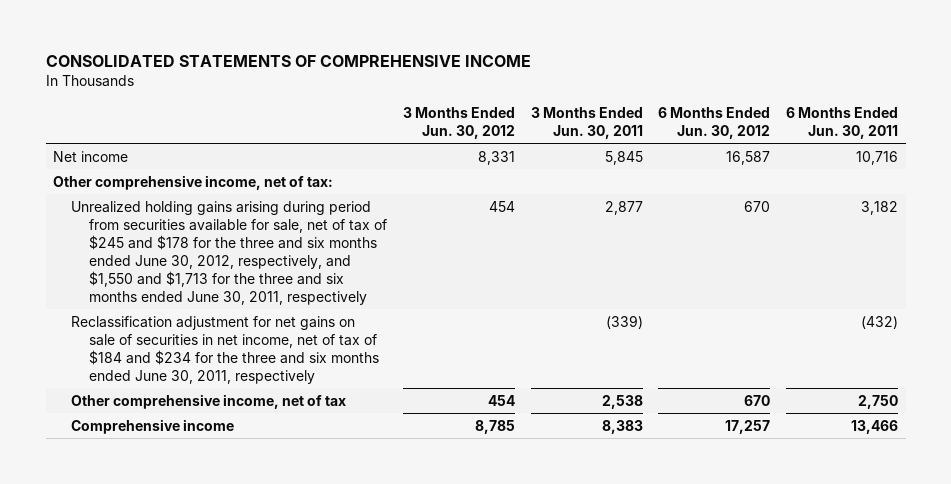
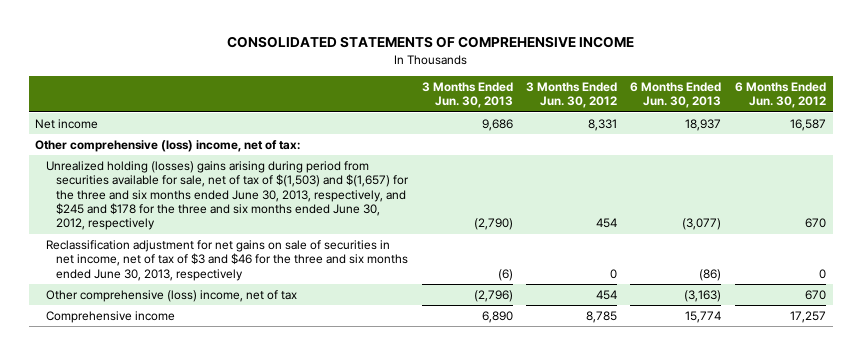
- | 3 Months Ended Jun. 30, 2012 | 3 Months Ended Jun. 30, 2011 | 6 Months Ended Jun. 30, 2012 | 6 Months Ended Jun. 30, 2011
+ | 3 Months Ended Jun. 30, 2013 | 3 Months Ended Jun. 30, 2012 | 6 Months Ended Jun. 30, 2013 | 6 Months Ended Jun. 30, 2012
- Other comprehensive income, net of tax:
- Unrealized holding gains arising during period from securities available for sale, net of tax of $245 and $178 for the three and six months ended June 30, 2012, respectively, and $1,550 and $1,713 for the three and six months ended June 30, 2011, respectively | 454 | 2,877 | 670 | 3,182
- Reclassification adjustment for net gains on sale of securities in net income, net of tax of $184 and $234 for the three and six months ended June 30, 2011, respectively | | (339) | | (432)
- Other comprehensive income, net of tax | 454 | 2,538 | 670 | 2,750
+ Other comprehensive (loss) income, net of tax:
+ Unrealized holding (losses) gains arising during period from securities available for sale, net of tax of $(1,503) and $(1,657) for the three and six months ended June 30, 2013, respectively, and $245 and $178 for the three and six months ended June 30, 2012, respectively | (2,790) | 454 | (3,077) | 670
+ Reclassification adjustment for net gains on sale of securities in net income, net of tax of $3 and $46 for the three and six months ended June 30, 2013, respectively | (6) | 0 | (86) | 0
+ Other comprehensive (loss) income, net of tax | (2,796) | 454 | (3,163) | 670

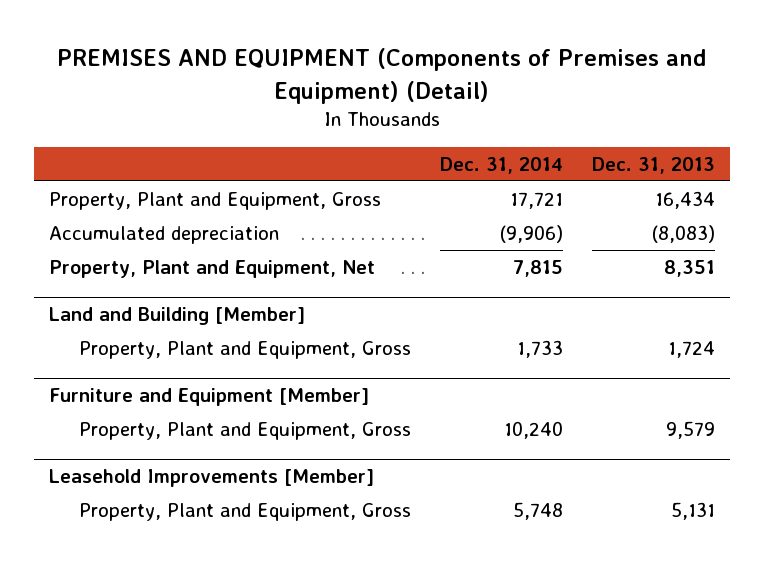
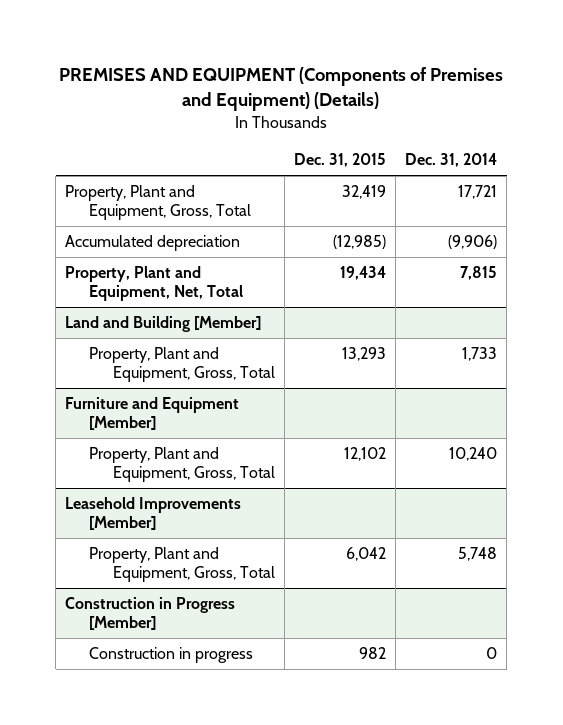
- PREMISES AND EQUIPMENT (Components of Premises and Equipment) (Detail)
+ PREMISES AND EQUIPMENT (Components of Premises and Equipment) (Details)
- | Dec. 31, 2014 | Dec. 31, 2013
+ | Dec. 31, 2015 | Dec. 31, 2014
- Property, Plant and Equipment, Gross | 17,721 | 16,434
+ Property, Plant and Equipment, Gross, Total | 32,419 | 17,721
- Property, Plant and Equipment, Net | 7,815 | 8,351
+ Property, Plant and Equipment, Net, Total | 19,434 | 7,815
@ Land and Building [Member]
- Property, Plant and Equipment, Gross | 1,733 | 1,724
+ Property, Plant and Equipment, Gross, Total | 13,293 | 1,733
@ Furniture and Equipment [Member]
- Property, Plant and Equipment, Gross | 10,240 | 9,579
+ Property, Plant and Equipment, Gross, Total | 12,102 | 10,240
@ Leasehold Improvements [Member]
- Property, Plant and Equipment, Gross | 5,748 | 5,131
+ Property, Plant and Equipment, Gross, Total | 6,042 | 5,748
+ Construction in Progress [Member]
+ Construction in progress | 982 | 0

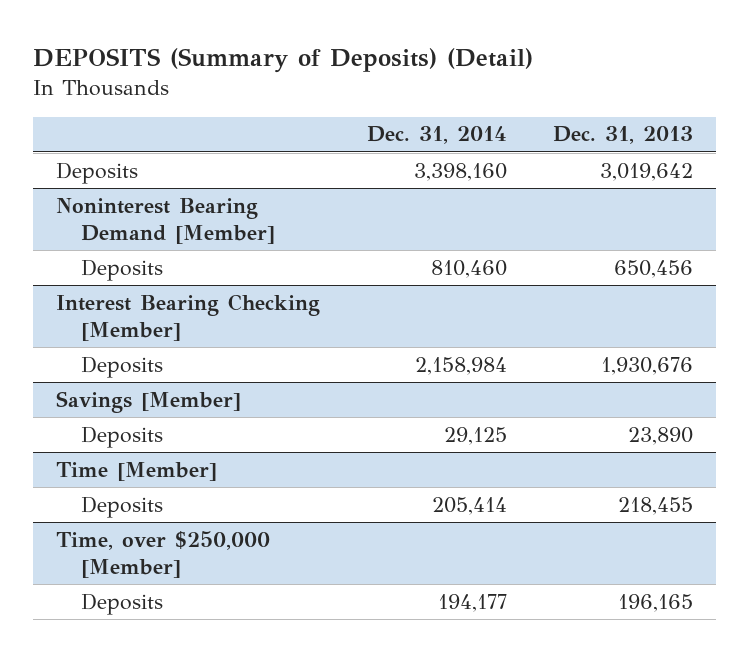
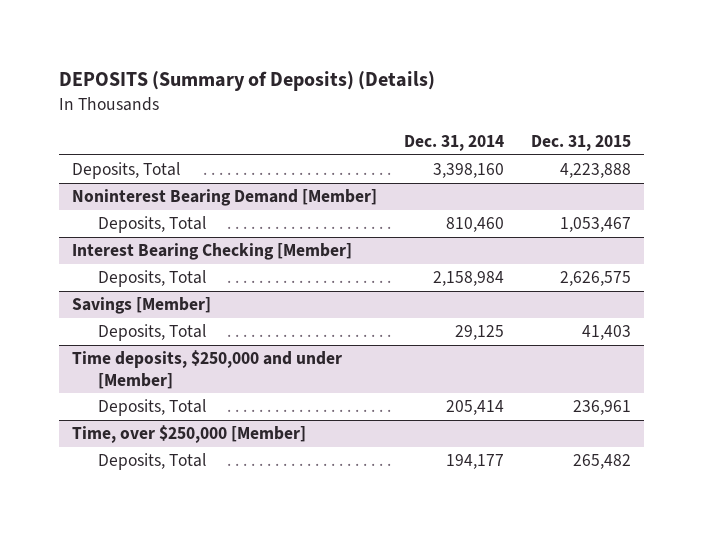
- DEPOSITS (Summary of Deposits) (Detail)
+ DEPOSITS (Summary of Deposits) (Details)
- | Dec. 31, 2014 | Dec. 31, 2013
+ | Dec. 31, 2014 | Dec. 31, 2015
- Deposits | 3,398,160 | 3,019,642
+ Deposits, Total | 3,398,160 | 4,223,888
@ Noninterest Bearing Demand [Member]
- Deposits | 810,460 | 650,456
+ Deposits, Total | 810,460 | 1,053,467
@ Interest Bearing Checking [Member]
- Deposits | 2,158,984 | 1,930,676
+ Deposits, Total | 2,158,984 | 2,626,575
@ Savings [Member]
- Deposits | 29,125 | 23,890
- Time [Member]
- Deposits | 205,414 | 218,455
@ Savings [Member]
+ Deposits, Total | 29,125 | 41,403
+ Time deposits, $250,000 and under [Member]
+ Deposits, Total | 205,414 | 236,961
@ Time, over $250,000 [Member]
- Deposits | 194,177 | 196,165
+ Deposits, Total | 194,177 | 265,482

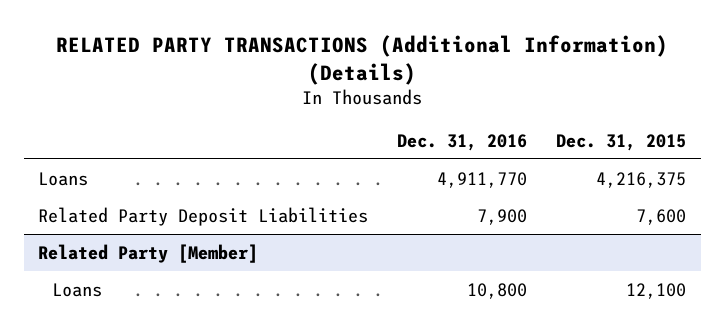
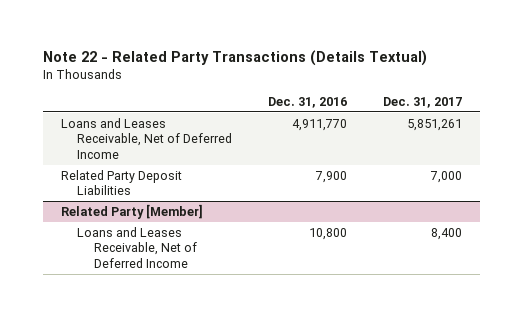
- RELATED PARTY TRANSACTIONS (Additional Information) (Details)
+ Note 22 - Related Party Transactions (Details Textual)
- | Dec. 31, 2016 | Dec. 31, 2015
+ | Dec. 31, 2016 | Dec. 31, 2017
- Loans | 4,911,770 | 4,216,375
+ Loans and Leases Receivable, Net of Deferred Income | 4,911,770 | 5,851,261
@ Related Party [Member]
- Loans | 10,800 | 12,100
+ Loans and Leases Receivable, Net of Deferred Income | 10,800 | 8,400

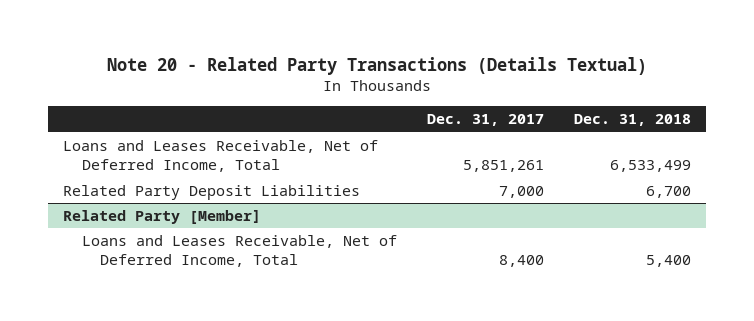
- Note 22 - Related Party Transactions (Details Textual)
+ Note 20 - Related Party Transactions (Details Textual)
- | Dec. 31, 2016 | Dec. 31, 2017
+ | Dec. 31, 2017 | Dec. 31, 2018
- Loans and Leases Receivable, Net of Deferred Income | 4,911,770 | 5,851,261
+ Loans and Leases Receivable, Net of Deferred Income, Total | 5,851,261 | 6,533,499
@ Related Party [Member]
- Loans and Leases Receivable, Net of Deferred Income | 10,800 | 8,400
+ Loans and Leases Receivable, Net of Deferred Income, Total | 8,400 | 5,400

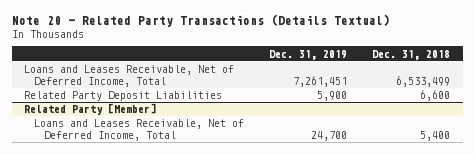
- | Dec. 31, 2017 | Dec. 31, 2018
+ | Dec. 31, 2019 | Dec. 31, 2018
- Related Party Deposit Liabilities | 7,000 | 6,700
+ Related Party Deposit Liabilities | 5,900 | 6,600

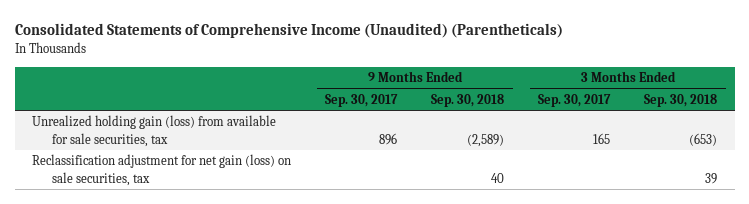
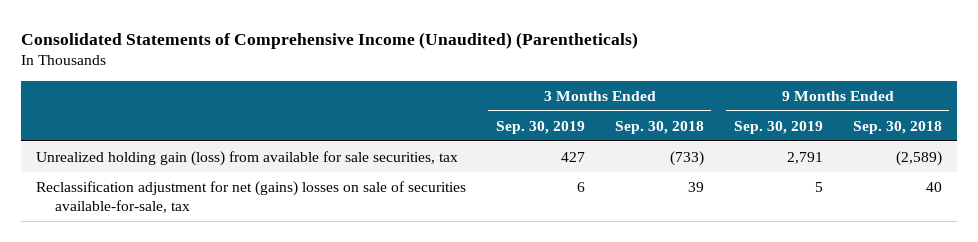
- | 9 Months Ended Sep. 30, 2017 | 9 Months Ended Sep. 30, 2018 | 3 Months Ended Sep. 30, 2017 | 3 Months Ended Sep. 30, 2018
+ | 3 Months Ended Sep. 30, 2019 | 3 Months Ended Sep. 30, 2018 | 9 Months Ended Sep. 30, 2019 | 9 Months Ended Sep. 30, 2018
- Unrealized holding gain (loss) from available for sale securities, tax | 896 | (2,589) | 165 | (653)
- Reclassification adjustment for net gain (loss) on sale securities, tax | | 40 | | 39
+ Unrealized holding gain (loss) from available for sale securities, tax | 427 | (733) | 2,791 | (2,589)
+ Reclassification adjustment for net (gains) losses on sale of securities available-for-sale, tax | 6 | 39 | 5 | 40

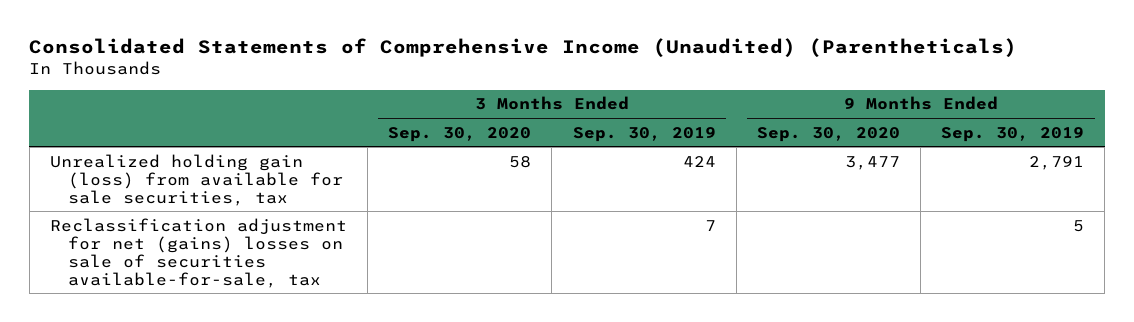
- | 3 Months Ended Sep. 30, 2019 | 3 Months Ended Sep. 30, 2018 | 9 Months Ended Sep. 30, 2019 | 9 Months Ended Sep. 30, 2018
+ | 3 Months Ended Sep. 30, 2020 | 3 Months Ended Sep. 30, 2019 | 9 Months Ended Sep. 30, 2020 | 9 Months Ended Sep. 30, 2019
- Unrealized holding gain (loss) from available for sale securities, tax | 427 | (733) | 2,791 | (2,589)
- Reclassification adjustment for net (gains) losses on sale of securities available-for-sale, tax | 6 | 39 | 5 | 40
+ Unrealized holding gain (loss) from available for sale securities, tax | 58 | 424 | 3,477 | 2,791
+ Reclassification adjustment for net (gains) losses on sale of securities available-for-sale, tax | | 7 | | 5

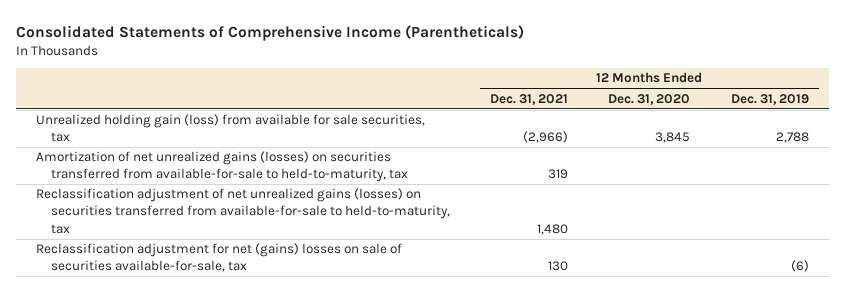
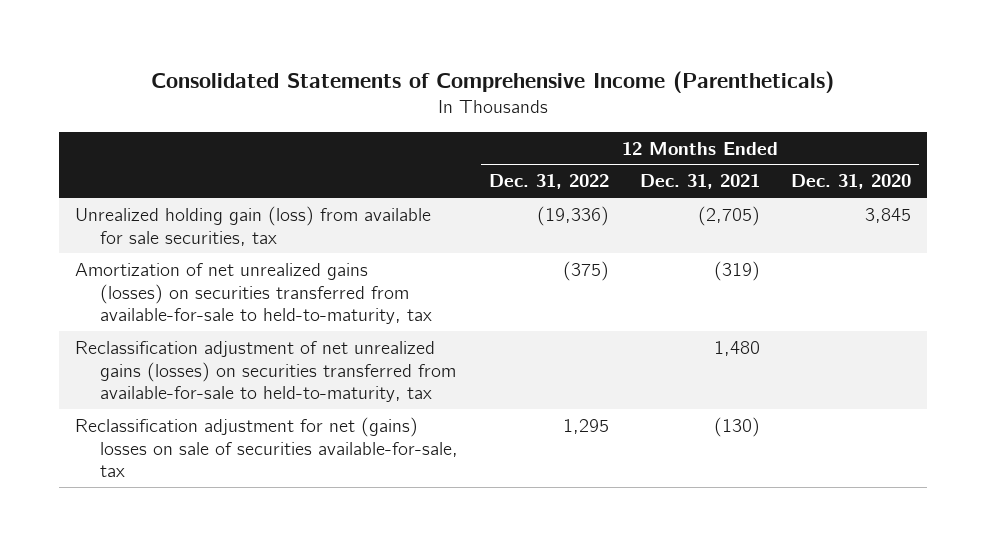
- | 12 Months Ended Dec. 31, 2021 | 12 Months Ended Dec. 31, 2020 | 12 Months Ended Dec. 31, 2019
+ | 12 Months Ended Dec. 31, 2022 | 12 Months Ended Dec. 31, 2021 | 12 Months Ended Dec. 31, 2020
- Unrealized holding gain (loss) from available for sale securities, tax | (2,966) | 3,845 | 2,788
- Amortization of net unrealized gains (losses) on securities transferred from available-for-sale to held-to-maturity, tax | 319 | |
+ Unrealized holding gain (loss) from available for sale securities, tax | (19,336) | (2,705) | 3,845
+ Amortization of net unrealized gains (losses) on securities transferred from available-for-sale to held-to-maturity, tax | (375) | (319) |
- Reclassification adjustment for net (gains) losses on sale of securities available-for-sale, tax | 130 | | (6)
+ Reclassification adjustment for net (gains) losses on sale of securities available-for-sale, tax | 1,295 | (130) |

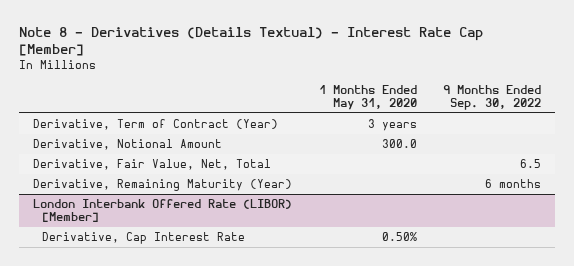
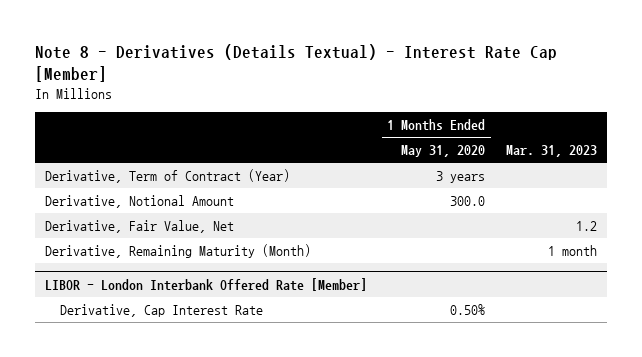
- | 1 Months Ended May 31, 2020 | 9 Months Ended Sep. 30, 2022
+ | 1 Months Ended May 31, 2020 | Mar. 31, 2023
- Derivative, Fair Value, Net, Total | | 6.5
- Derivative, Remaining Maturity (Year) | | 6 months
- London Interbank Offered Rate (LIBOR) [Member]
+ Derivative, Fair Value, Net | | 1.2
+ Derivative, Remaining Maturity (Month) | | 1 month
+ LIBOR - London Interbank Offered Rate [Member]

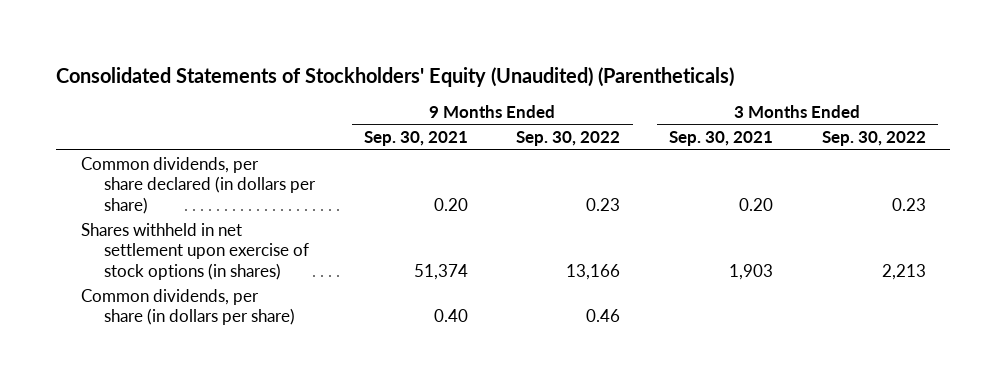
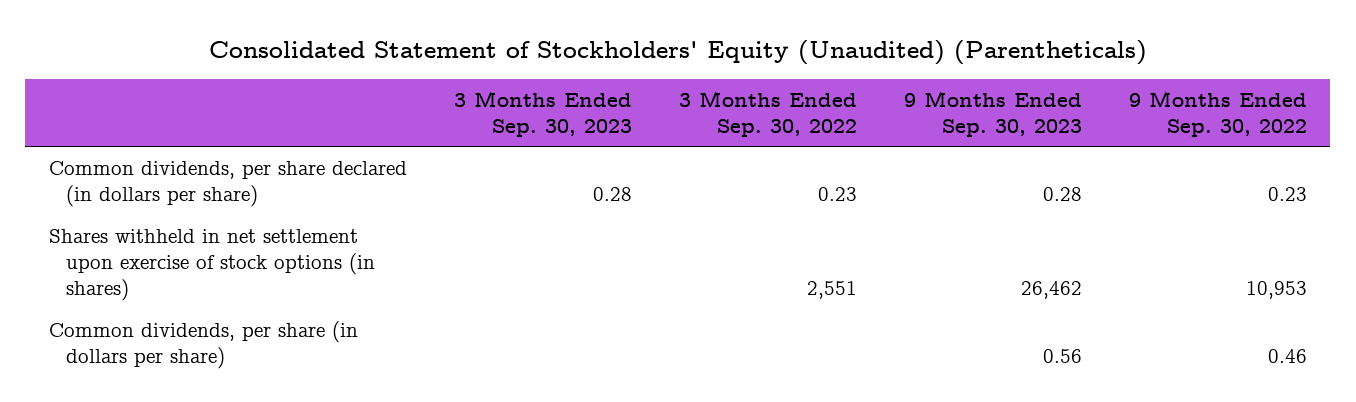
- Consolidated Statements of Stockholders' Equity (Unaudited) (Parentheticals)
+ Consolidated Statement of Stockholders' Equity (Unaudited) (Parentheticals)
- | 9 Months Ended Sep. 30, 2021 | 9 Months Ended Sep. 30, 2022 | 3 Months Ended Sep. 30, 2021 | 3 Months Ended Sep. 30, 2022
+ | 3 Months Ended Sep. 30, 2023 | 3 Months Ended Sep. 30, 2022 | 9 Months Ended Sep. 30, 2023 | 9 Months Ended Sep. 30, 2022
- Shares withheld in net settlement upon exercise of stock options (in shares) | 51,374 | 13,166 | 1,903 | 2,213
+ Shares withheld in net settlement upon exercise of stock options (in shares) | | 2,551 | 26,462 | 10,953

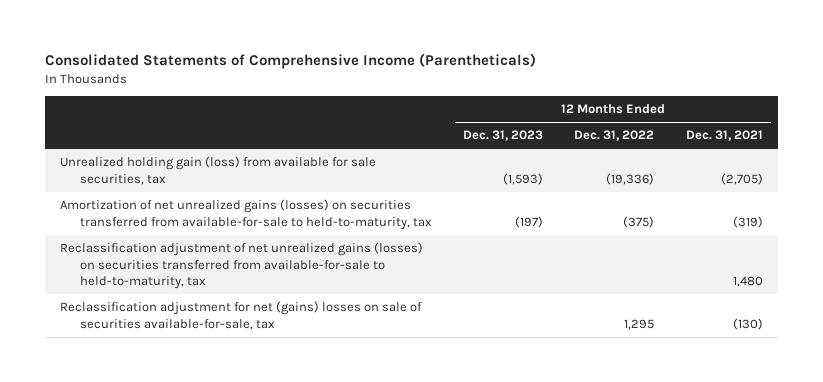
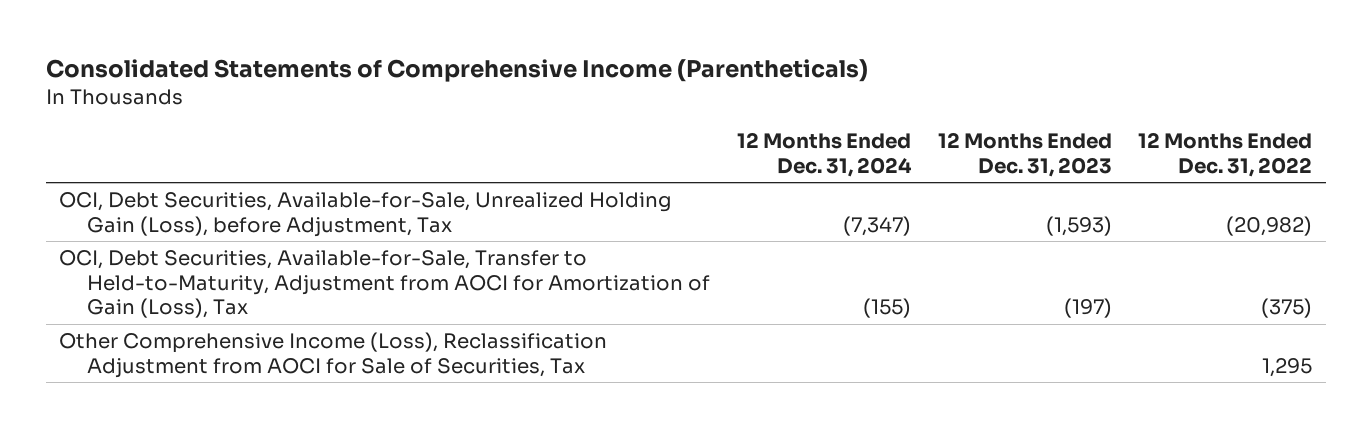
- | 12 Months Ended Dec. 31, 2023 | 12 Months Ended Dec. 31, 2022 | 12 Months Ended Dec. 31, 2021
+ | 12 Months Ended Dec. 31, 2024 | 12 Months Ended Dec. 31, 2023 | 12 Months Ended Dec. 31, 2022
- Unrealized holding gain (loss) from available for sale securities, tax | (1,593) | (19,336) | (2,705)
- Amortization of net unrealized gains (losses) on securities transferred from available-for-sale to held-to-maturity, tax | (197) | (375) | (319)
- Reclassification adjustment of net unrealized gains (losses) on securities transferred from available-for-sale to held-to-maturity, tax | | | 1,480
- Reclassification adjustment for net (gains) losses on sale of securities available-for-sale, tax | | 1,295 | (130)
+ OCI, Debt Securities, Available-for-Sale, Unrealized Holding Gain (Loss), before Adjustment, Tax | (7,347) | (1,593) | (20,982)
+ OCI, Debt Securities, Available-for-Sale, Transfer to Held-to-Maturity, Adjustment from AOCI for Amortization of Gain (Loss), Tax | (155) | (197) | (375)
+ Other Comprehensive Income (Loss), Reclassification Adjustment from AOCI for Sale of Securities, Tax | | | 1,295

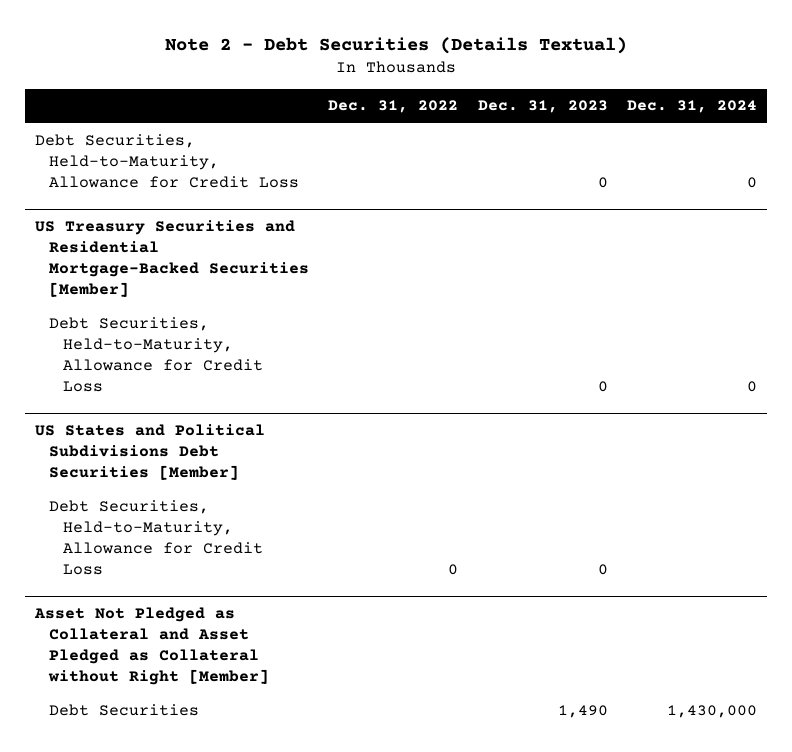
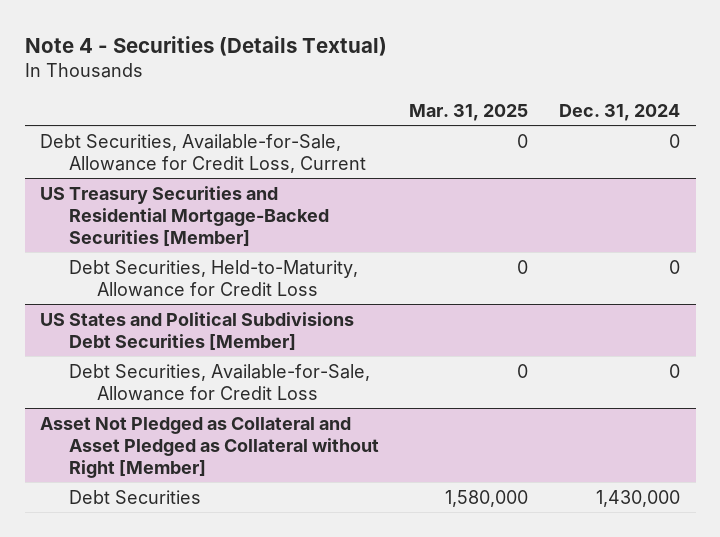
- Note 2 - Debt Securities (Details Textual)
+ Note 4 - Securities (Details Textual)
- | Dec. 31, 2022 | Dec. 31, 2023 | Dec. 31, 2024
+ | Mar. 31, 2025 | Dec. 31, 2024
- Debt Securities, Held-to-Maturity, Allowance for Credit Loss | | 0 | 0
+ Debt Securities, Available-for-Sale, Allowance for Credit Loss, Current | 0 | 0
@ US States and Political Subdivisions Debt Securities [Member]
- Debt Securities, Held-to-Maturity, Allowance for Credit Loss | 0 | 0 |
+ Debt Securities, Available-for-Sale, Allowance for Credit Loss | 0 | 0

